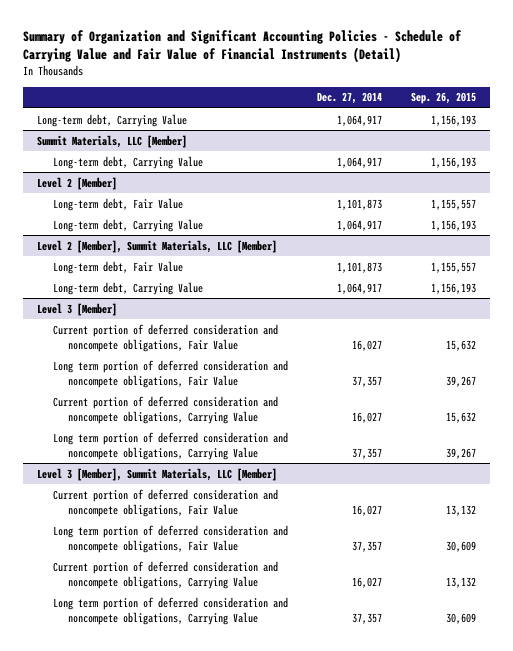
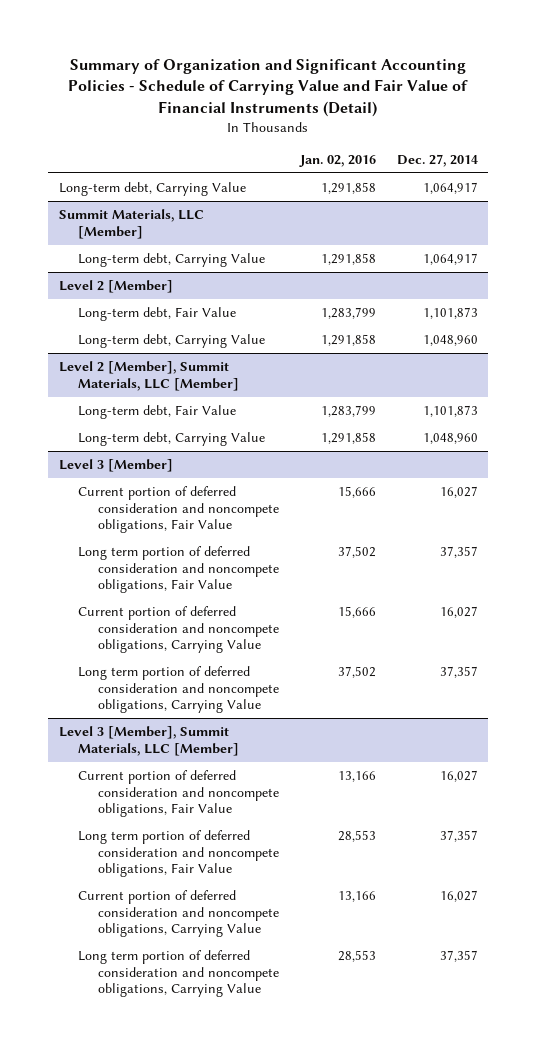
- | Dec. 27, 2014 | Sep. 26, 2015
+ | Jan. 02, 2016 | Dec. 27, 2014
@ Level 2 [Member]
- Long-term debt, Carrying Value | 1,064,917 | 1,156,193
+ Long-term debt, Carrying Value | 1,291,858 | 1,048,960
@ Level 2 [Member], Summit Materials, LLC [Member]
- Long-term debt, Carrying Value | 1,064,917 | 1,156,193
+ Long-term debt, Carrying Value | 1,291,858 | 1,048,960

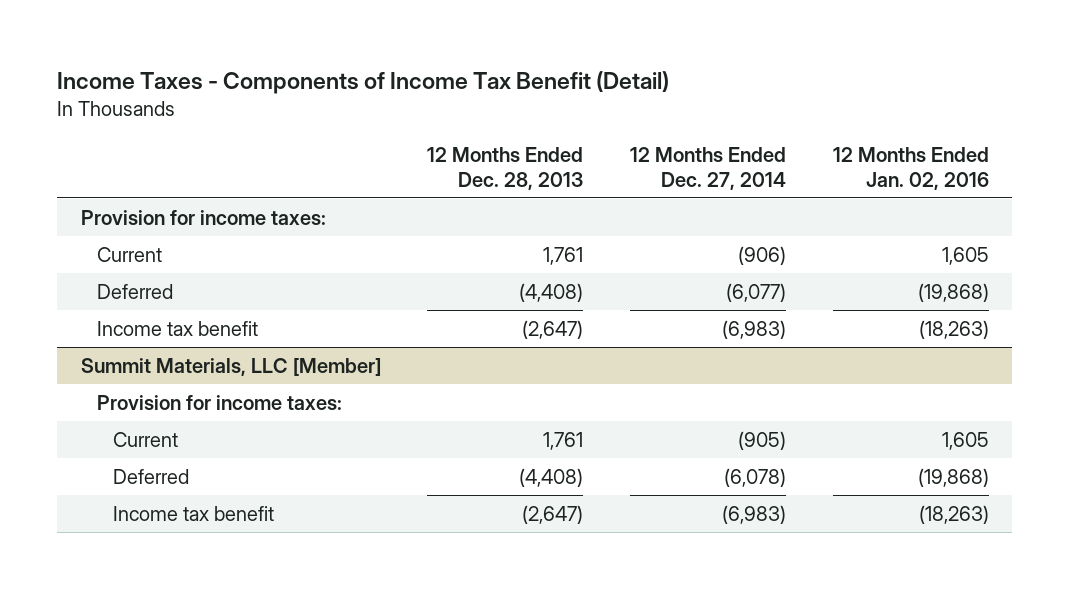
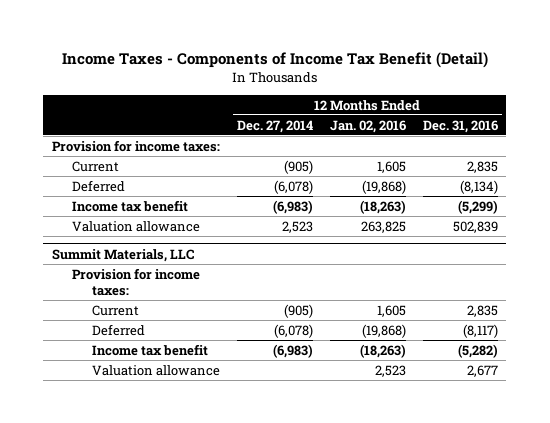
- | 12 Months Ended Dec. 28, 2013 | 12 Months Ended Dec. 27, 2014 | 12 Months Ended Jan. 02, 2016
+ | 12 Months Ended Dec. 27, 2014 | 12 Months Ended Jan. 02, 2016 | 12 Months Ended Dec. 31, 2016
- Current | 1,761 | (906) | 1,605
- Deferred | (4,408) | (6,077) | (19,868)
+ Current | (905) | 1,605 | 2,835
+ Deferred | (6,078) | (19,868) | (8,134)
- Summit Materials, LLC [Member]
+ Valuation allowance | 2,523 | 263,825 | 502,839
+ Summit Materials, LLC
+ Valuation allowance | | 2,523 | 2,677

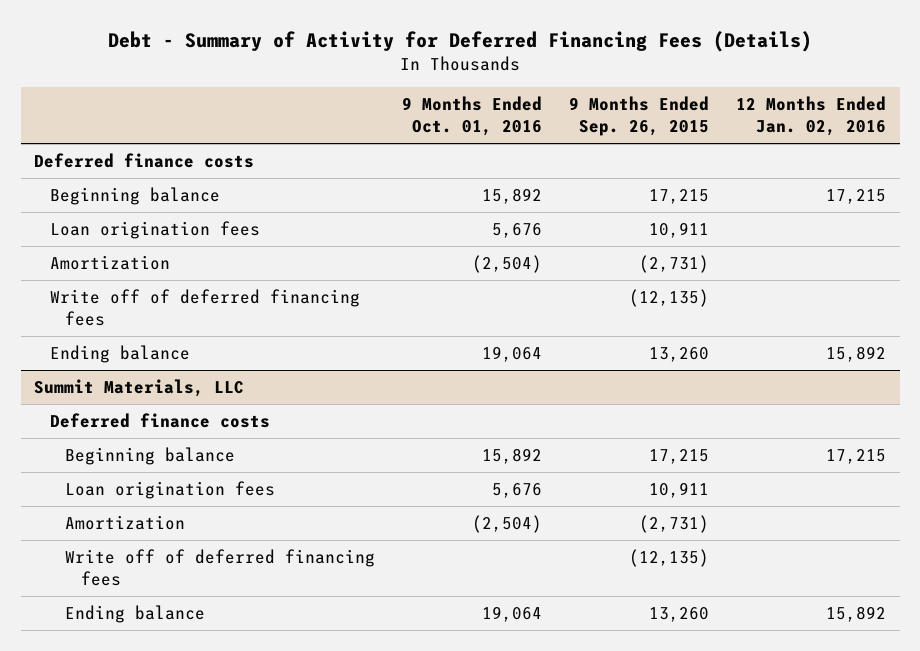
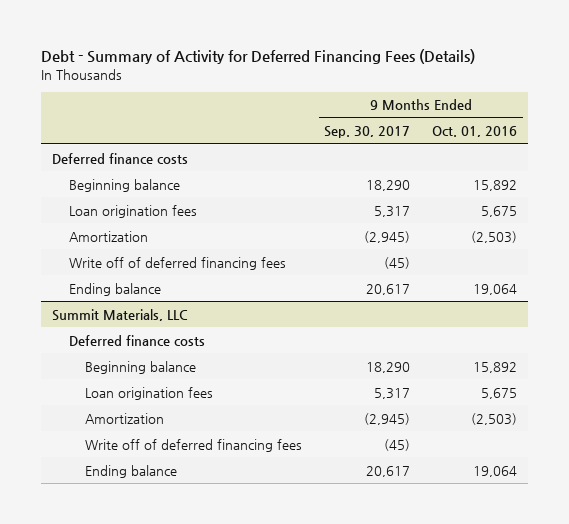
- | 9 Months Ended Oct. 01, 2016 | 9 Months Ended Sep. 26, 2015 | 12 Months Ended Jan. 02, 2016
+ | 9 Months Ended Sep. 30, 2017 | 9 Months Ended Oct. 01, 2016
- Loan origination fees | 5,676 | 10,911 |
- Amortization | (2,504) | (2,731) |
+ Loan origination fees | 5,317 | 5,675
+ Amortization | (2,945) | (2,503)
@ Summit Materials, LLC
- Loan origination fees | 5,676 | 10,911 |
- Amortization | (2,504) | (2,731) |
+ Loan origination fees | 5,317 | 5,675
+ Amortization | (2,945) | (2,503)

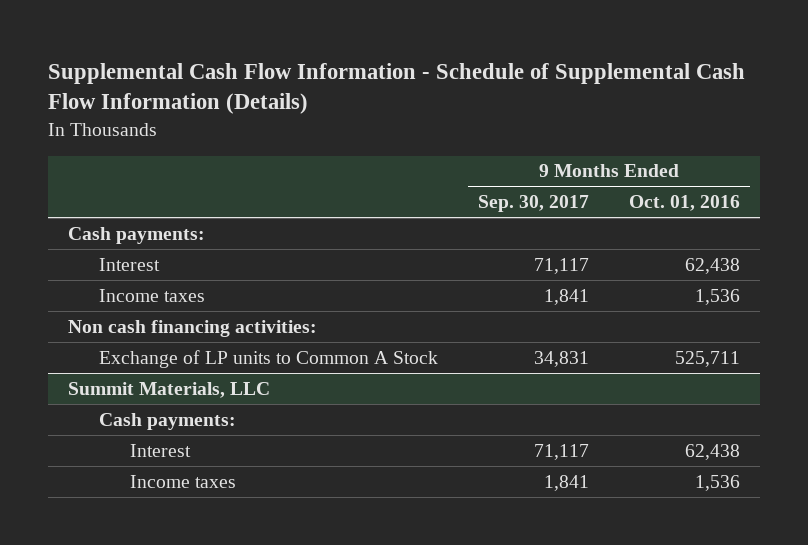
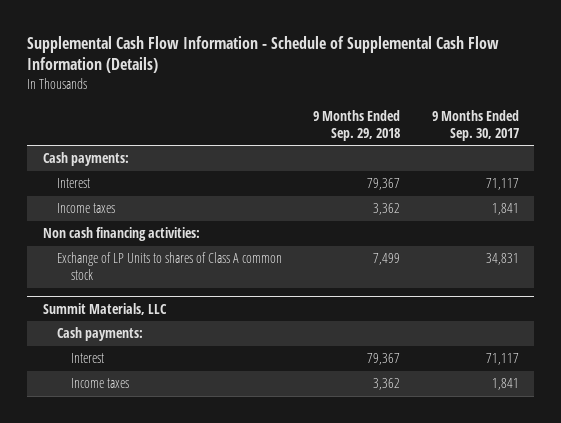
- | 9 Months Ended Sep. 30, 2017 | 9 Months Ended Oct. 01, 2016
+ | 9 Months Ended Sep. 29, 2018 | 9 Months Ended Sep. 30, 2017
- Exchange of LP units to Common A Stock | 34,831 | 525,711
+ Exchange of LP Units to shares of Class A common stock | 7,499 | 34,831

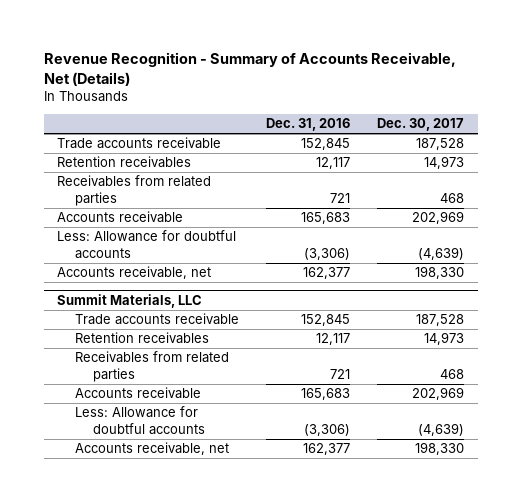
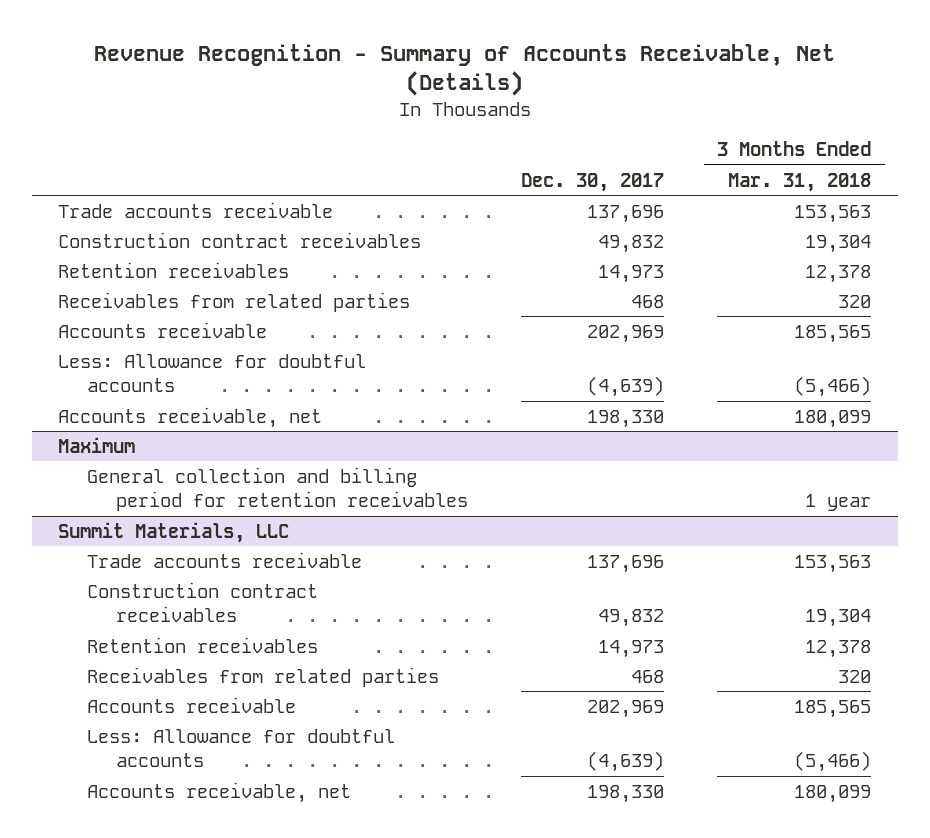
- | Dec. 31, 2016 | Dec. 30, 2017
+ | Dec. 30, 2017 | 3 Months Ended Mar. 31, 2018
- Trade accounts receivable | 152,845 | 187,528
+ Trade accounts receivable | 137,696 | 153,563
+ Construction contract receivables | 49,832 | 19,304
+ Maximum
+ General collection and billing period for retention receivables | | 1 year
@ Summit Materials, LLC
- Trade accounts receivable | 152,845 | 187,528
+ Trade accounts receivable | 137,696 | 153,563
+ Construction contract receivables | 49,832 | 19,304

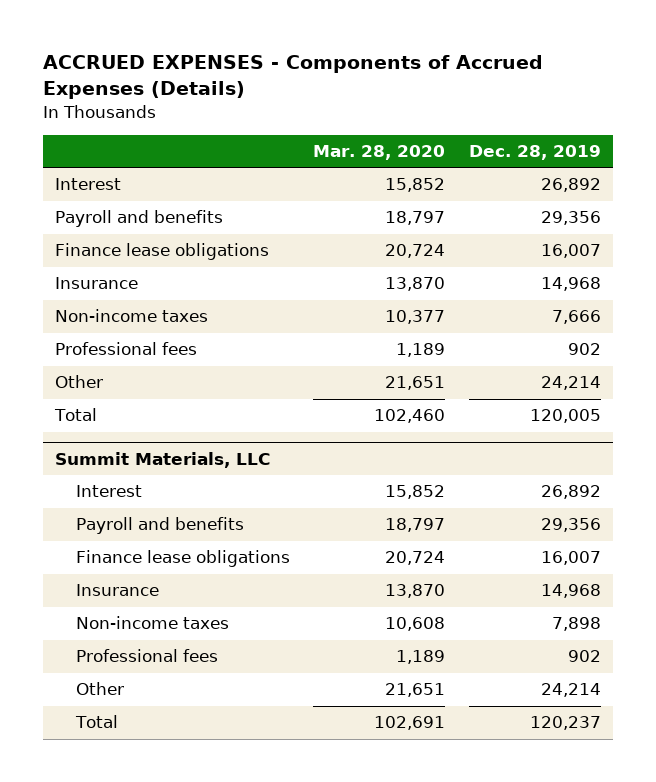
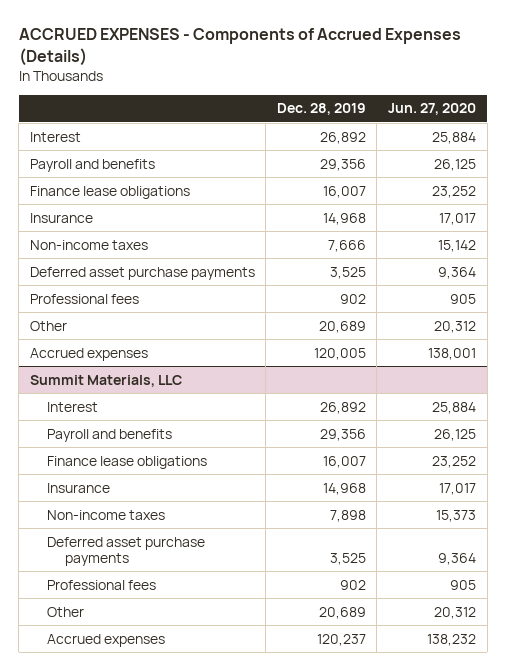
- | Mar. 28, 2020 | Dec. 28, 2019
+ | Dec. 28, 2019 | Jun. 27, 2020
+ Deferred asset purchase payments | 3,525 | 9,364
- Other | 21,651 | 24,214
- Total | 102,460 | 120,005
+ Other | 20,689 | 20,312
+ Accrued expenses | 120,005 | 138,001
@ Summit Materials, LLC
+ Deferred asset purchase payments | 3,525 | 9,364
- Other | 21,651 | 24,214
- Total | 102,691 | 120,237
+ Other | 20,689 | 20,312
+ Accrued expenses | 120,237 | 138,232

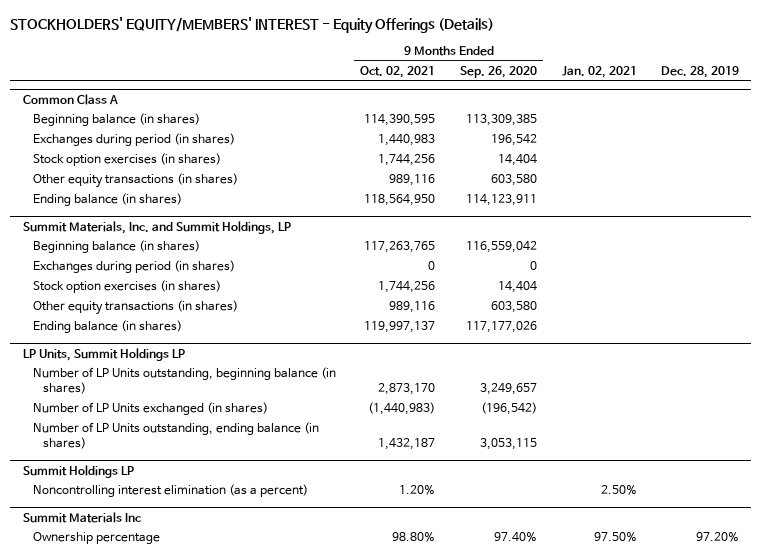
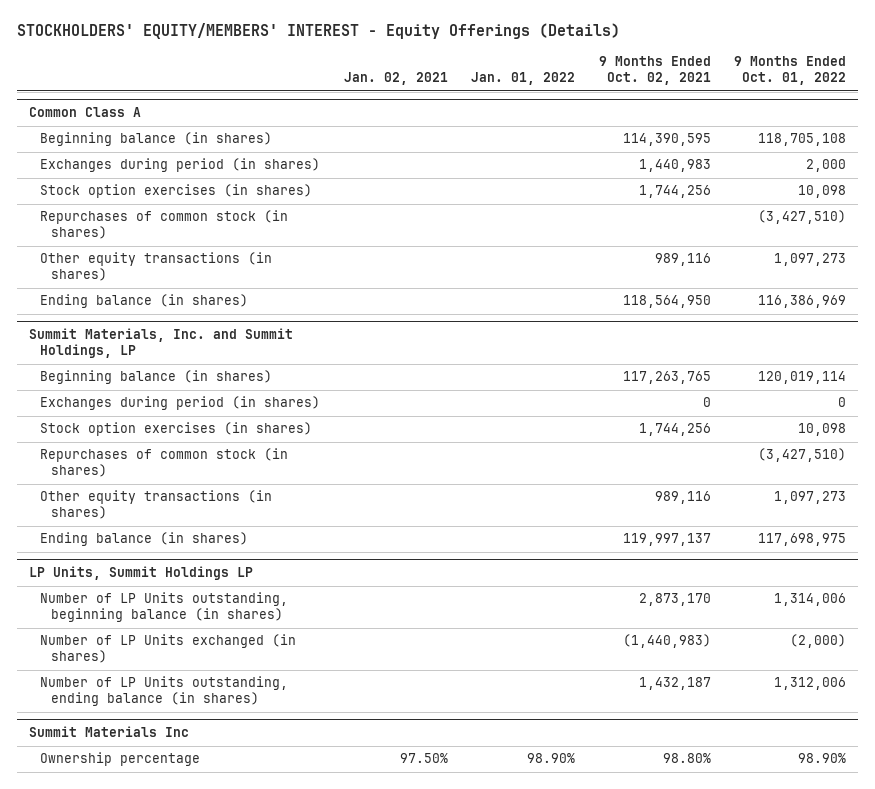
- | 9 Months Ended Oct. 02, 2021 | 9 Months Ended Sep. 26, 2020 | Jan. 02, 2021 | Dec. 28, 2019
+ | Jan. 02, 2021 | Jan. 01, 2022 | 9 Months Ended Oct. 02, 2021 | 9 Months Ended Oct. 01, 2022
@ Common Class A
+ Repurchases of common stock (in shares) | | | | (3,427,510)
@ Summit Materials, Inc. and Summit Holdings, LP
+ Repurchases of common stock (in shares) | | | | (3,427,510)
- Summit Holdings LP
- Noncontrolling interest elimination (as a percent) | 1.20% | | 2.50% |

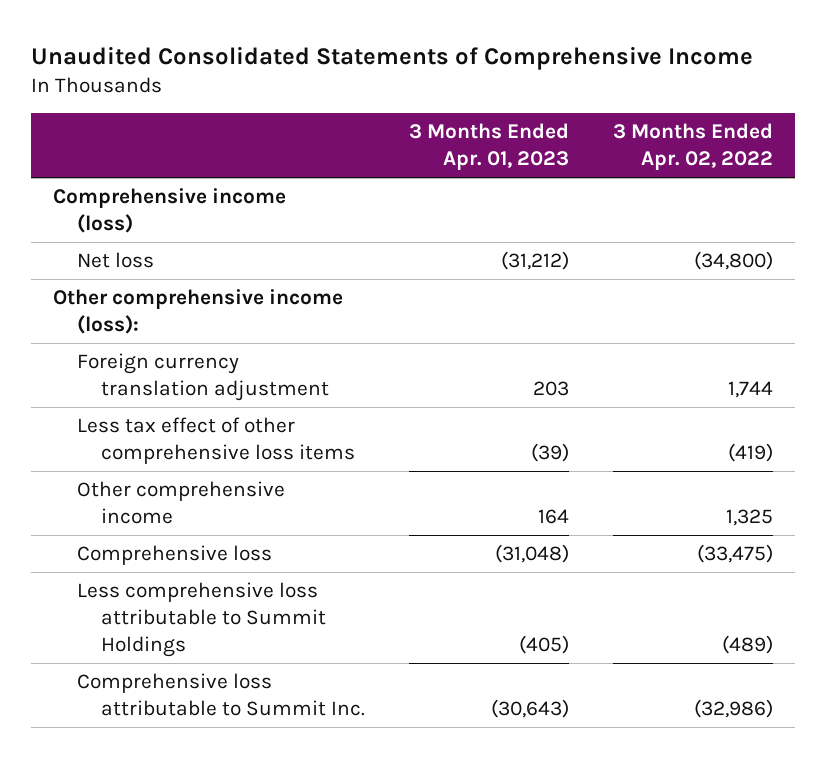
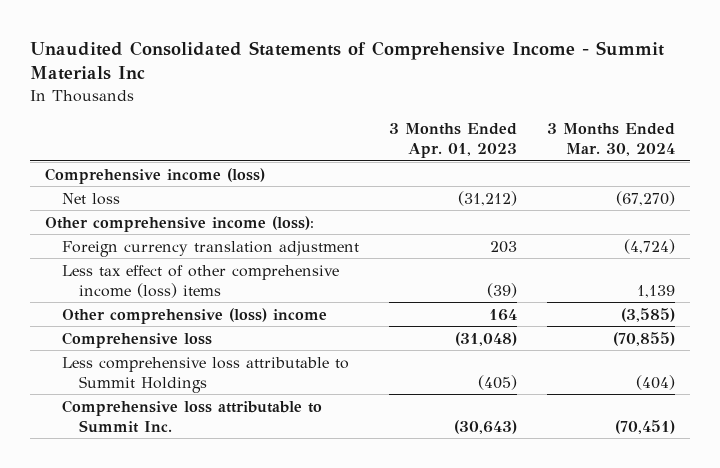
- Unaudited Consolidated Statements of Comprehensive Income
+ Unaudited Consolidated Statements of Comprehensive Income - Summit Materials Inc
- | 3 Months Ended Apr. 01, 2023 | 3 Months Ended Apr. 02, 2022
+ | 3 Months Ended Apr. 01, 2023 | 3 Months Ended Mar. 30, 2024
- Less tax effect of other comprehensive loss items | (39) | (419)
- Other comprehensive income | 164 | 1,325
+ Less tax effect of other comprehensive income (loss) items | (39) | 1,139
+ Other comprehensive (loss) income | 164 | (3,585)

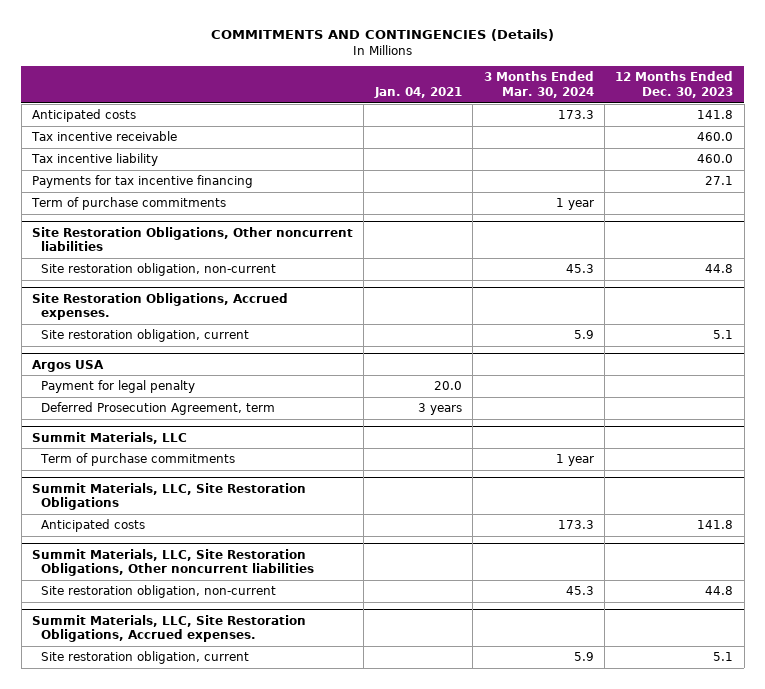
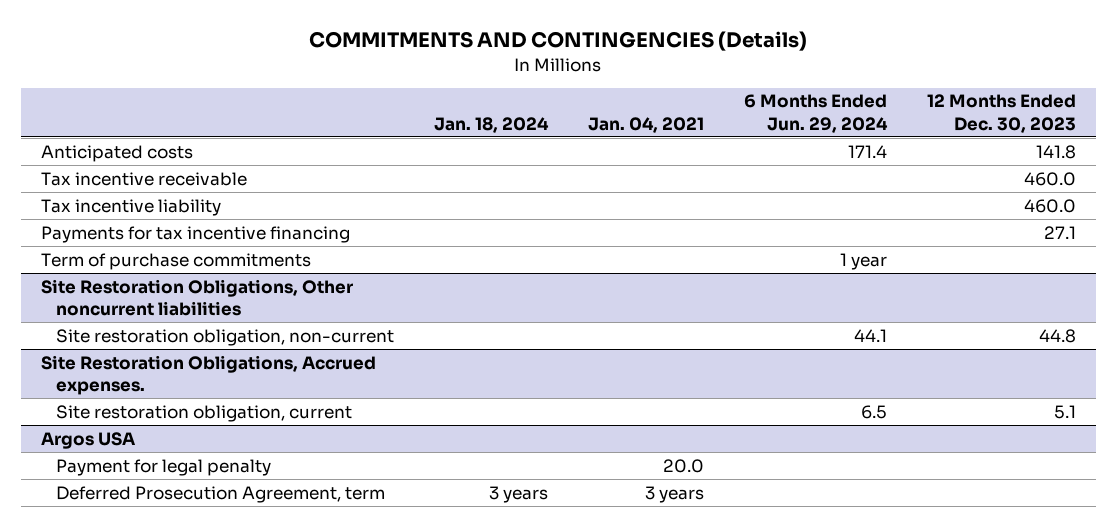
- | Jan. 04, 2021 | 3 Months Ended Mar. 30, 2024 | 12 Months Ended Dec. 30, 2023
+ | Jan. 18, 2024 | Jan. 04, 2021 | 6 Months Ended Jun. 29, 2024 | 12 Months Ended Dec. 30, 2023
- Summit Materials, LLC
- Term of purchase commitments | | 1 year |
- Summit Materials, LLC, Site Restoration Obligations
- Anticipated costs | | 173.3 | 141.8
- Summit Materials, LLC, Site Restoration Obligations, Other noncurrent liabilities
- Site restoration obligation, non-current | | 45.3 | 44.8
- Summit Materials, LLC, Site Restoration Obligations, Accrued expenses.
- Site restoration obligation, current | | 5.9 | 5.1

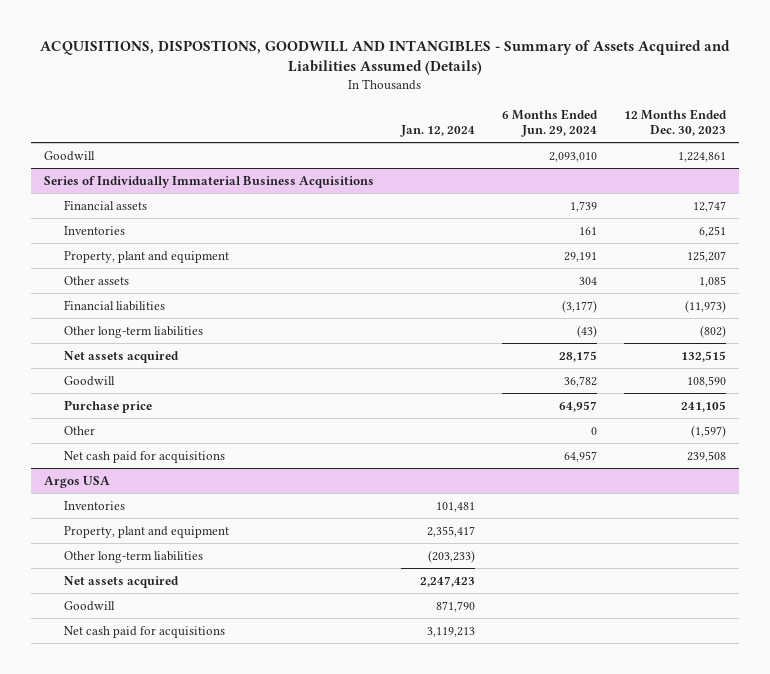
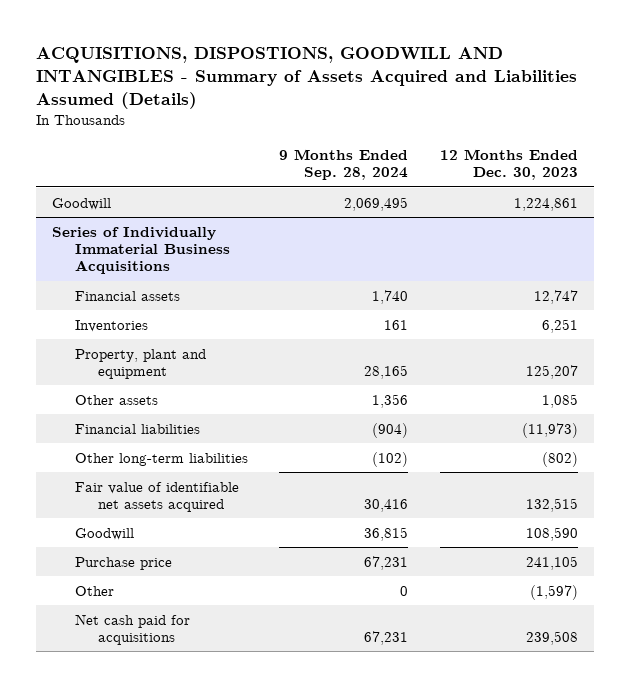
- | Jan. 12, 2024 | 6 Months Ended Jun. 29, 2024 | 12 Months Ended Dec. 30, 2023
+ | 9 Months Ended Sep. 28, 2024 | 12 Months Ended Dec. 30, 2023
@ Series of Individually Immaterial Business Acquisitions
- Net assets acquired | | 28,175 | 132,515
+ Fair value of identifiable net assets acquired | 30,416 | 132,515
- Argos USA
- Inventories | 101,481 | |
- Property, plant and equipment | 2,355,417 | |
- Other long-term liabilities | (203,233) | |
- Net assets acquired | 2,247,423 | |
- Goodwill | 871,790 | |
- Net cash paid for acquisitions | 3,119,213 | |

